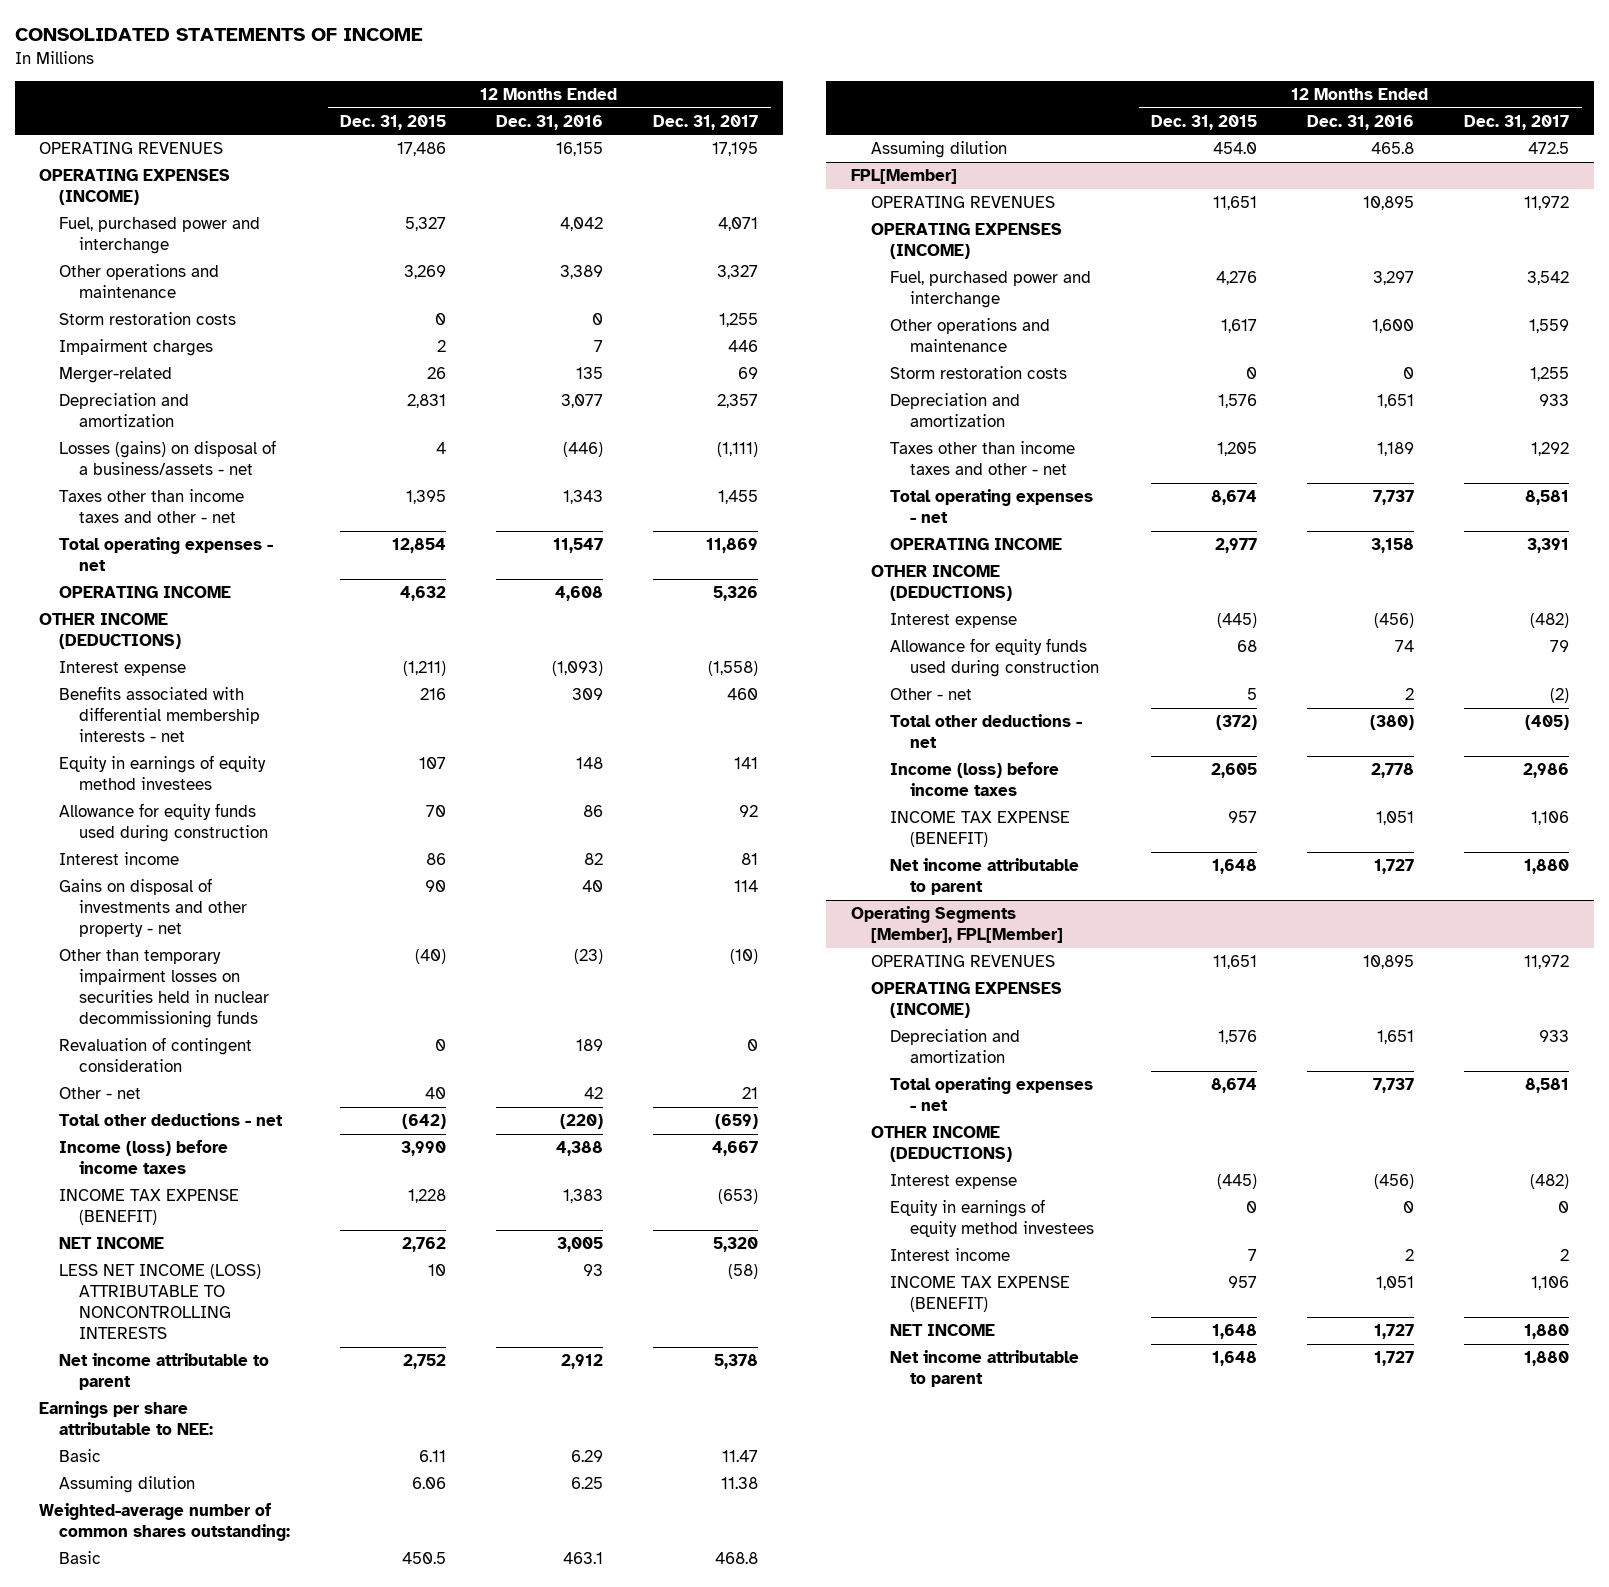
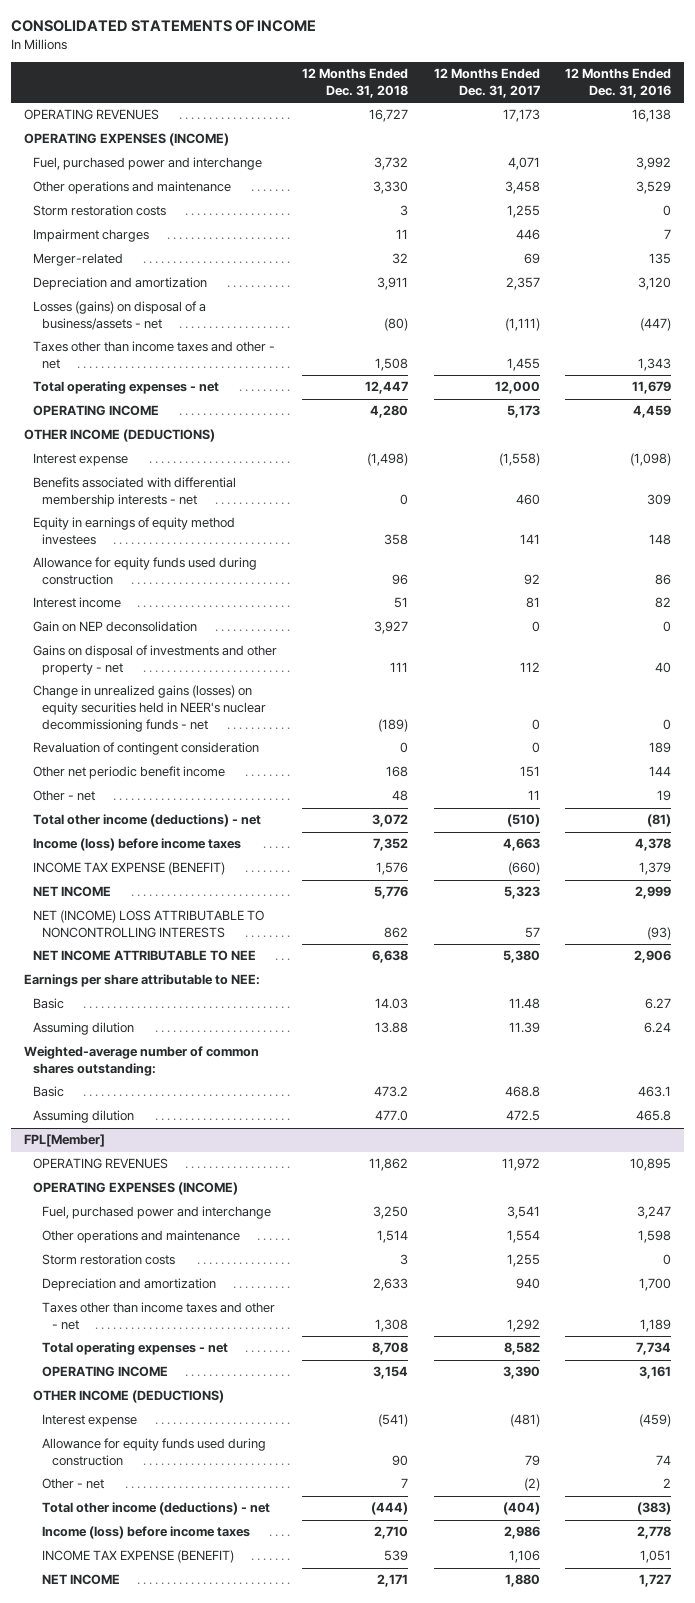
- | 12 Months Ended Dec. 31, 2015 | 12 Months Ended Dec. 31, 2016 | 12 Months Ended Dec. 31, 2017
+ | 12 Months Ended Dec. 31, 2018 | 12 Months Ended Dec. 31, 2017 | 12 Months Ended Dec. 31, 2016
- OPERATING REVENUES | 17,486 | 16,155 | 17,195
+ OPERATING REVENUES | 16,727 | 17,173 | 16,138
- Fuel, purchased power and interchange | 5,327 | 4,042 | 4,071
- Other operations and maintenance | 3,269 | 3,389 | 3,327
+ Fuel, purchased power and interchange | 3,732 | 4,071 | 3,992
+ Other operations and maintenance | 3,330 | 3,458 | 3,529
- Depreciation and amortization | 2,831 | 3,077 | 2,357
- Losses (gains) on disposal of a business/assets - net | 4 | (446) | (1,111)
+ Depreciation and amortization | 3,911 | 2,357 | 3,120
+ Losses (gains) on disposal of a business/assets - net | (80) | (1,111) | (447)
- Total operating expenses - net | 12,854 | 11,547 | 11,869
- OPERATING INCOME | 4,632 | 4,608 | 5,326
+ Total operating expenses - net | 12,447 | 12,000 | 11,679
+ OPERATING INCOME | 4,280 | 5,173 | 4,459
- Interest expense | (1,211) | (1,093) | (1,558)
+ Interest expense | (1,498) | (1,558) | (1,098)
- Gains on disposal of investments and other property - net | 90 | 40 | 114
- Other than temporary impairment losses on securities held in nuclear decommissioning funds | (40) | (23) | (10)
+ Gain on NEP deconsolidation | 3,927 | 0 | 0
+ Gains on disposal of investments and other property - net | 111 | 112 | 40
+ Change in unrealized gains (losses) on equity securities held in NEER's nuclear decommissioning funds - net | (189) | 0 | 0
- Other - net | 40 | 42 | 21
- Total other deductions - net | (642) | (220) | (659)
- Income (loss) before income taxes | 3,990 | 4,388 | 4,667
- INCOME TAX EXPENSE (BENEFIT) | 1,228 | 1,383 | (653)
- NET INCOME | 2,762 | 3,005 | 5,320
- LESS NET INCOME (LOSS) ATTRIBUTABLE TO NONCONTROLLING INTERESTS | 10 | 93 | (58)
- Net income attributable to parent | 2,752 | 2,912 | 5,378
+ Other net periodic benefit income | 168 | 151 | 144
+ Other - net | 48 | 11 | 19
+ Total other income (deductions) - net | 3,072 | (510) | (81)
+ Income (loss) before income taxes | 7,352 | 4,663 | 4,378
+ INCOME TAX EXPENSE (BENEFIT) | 1,576 | (660) | 1,379
+ NET INCOME | 5,776 | 5,323 | 2,999
+ NET (INCOME) LOSS ATTRIBUTABLE TO NONCONTROLLING INTERESTS | 862 | 57 | (93)
+ NET INCOME ATTRIBUTABLE TO NEE | 6,638 | 5,380 | 2,906
- Basic | 6.11 | 6.29 | 11.47
- Assuming dilution | 6.06 | 6.25 | 11.38
+ Basic | 14.03 | 11.48 | 6.27
+ Assuming dilution | 13.88 | 11.39 | 6.24
@ FPL[Member]
- Fuel, purchased power and interchange | 4,276 | 3,297 | 3,542
- Other operations and maintenance | 1,617 | 1,600 | 1,559
+ Fuel, purchased power and interchange | 3,250 | 3,541 | 3,247
+ Other operations and maintenance | 1,514 | 1,554 | 1,598
- Depreciation and amortization | 1,576 | 1,651 | 933
+ Depreciation and amortization | 2,633 | 940 | 1,700
- Total operating expenses - net | 8,674 | 7,737 | 8,581
- OPERATING INCOME | 2,977 | 3,158 | 3,391
+ Total operating expenses - net | 8,708 | 8,582 | 7,734
+ OPERATING INCOME | 3,154 | 3,390 | 3,161
- Interest expense | (445) | (456) | (482)
+ Interest expense | (541) | (481) | (459)
- Total other deductions - net | (372) | (380) | (405)
+ Total other income (deductions) - net | (444) | (404) | (383)
- Net income attributable to parent | 1,648 | 1,727 | 1,880
- Operating Segments [Member], FPL[Member]
- OPERATING REVENUES | 11,651 | 10,895 | 11,972
- OPERATING EXPENSES (INCOME)
- Depreciation and amortization | 1,576 | 1,651 | 933
- Total operating expenses - net | 8,674 | 7,737 | 8,581
- OTHER INCOME (DEDUCTIONS)
- Interest expense | (445) | (456) | (482)
- Equity in earnings of equity method investees | 0 | 0 | 0
- Interest income | 7 | 2 | 2
- INCOME TAX EXPENSE (BENEFIT) | 957 | 1,051 | 1,106
- Net income attributable to parent | 1,648 | 1,727 | 1,880

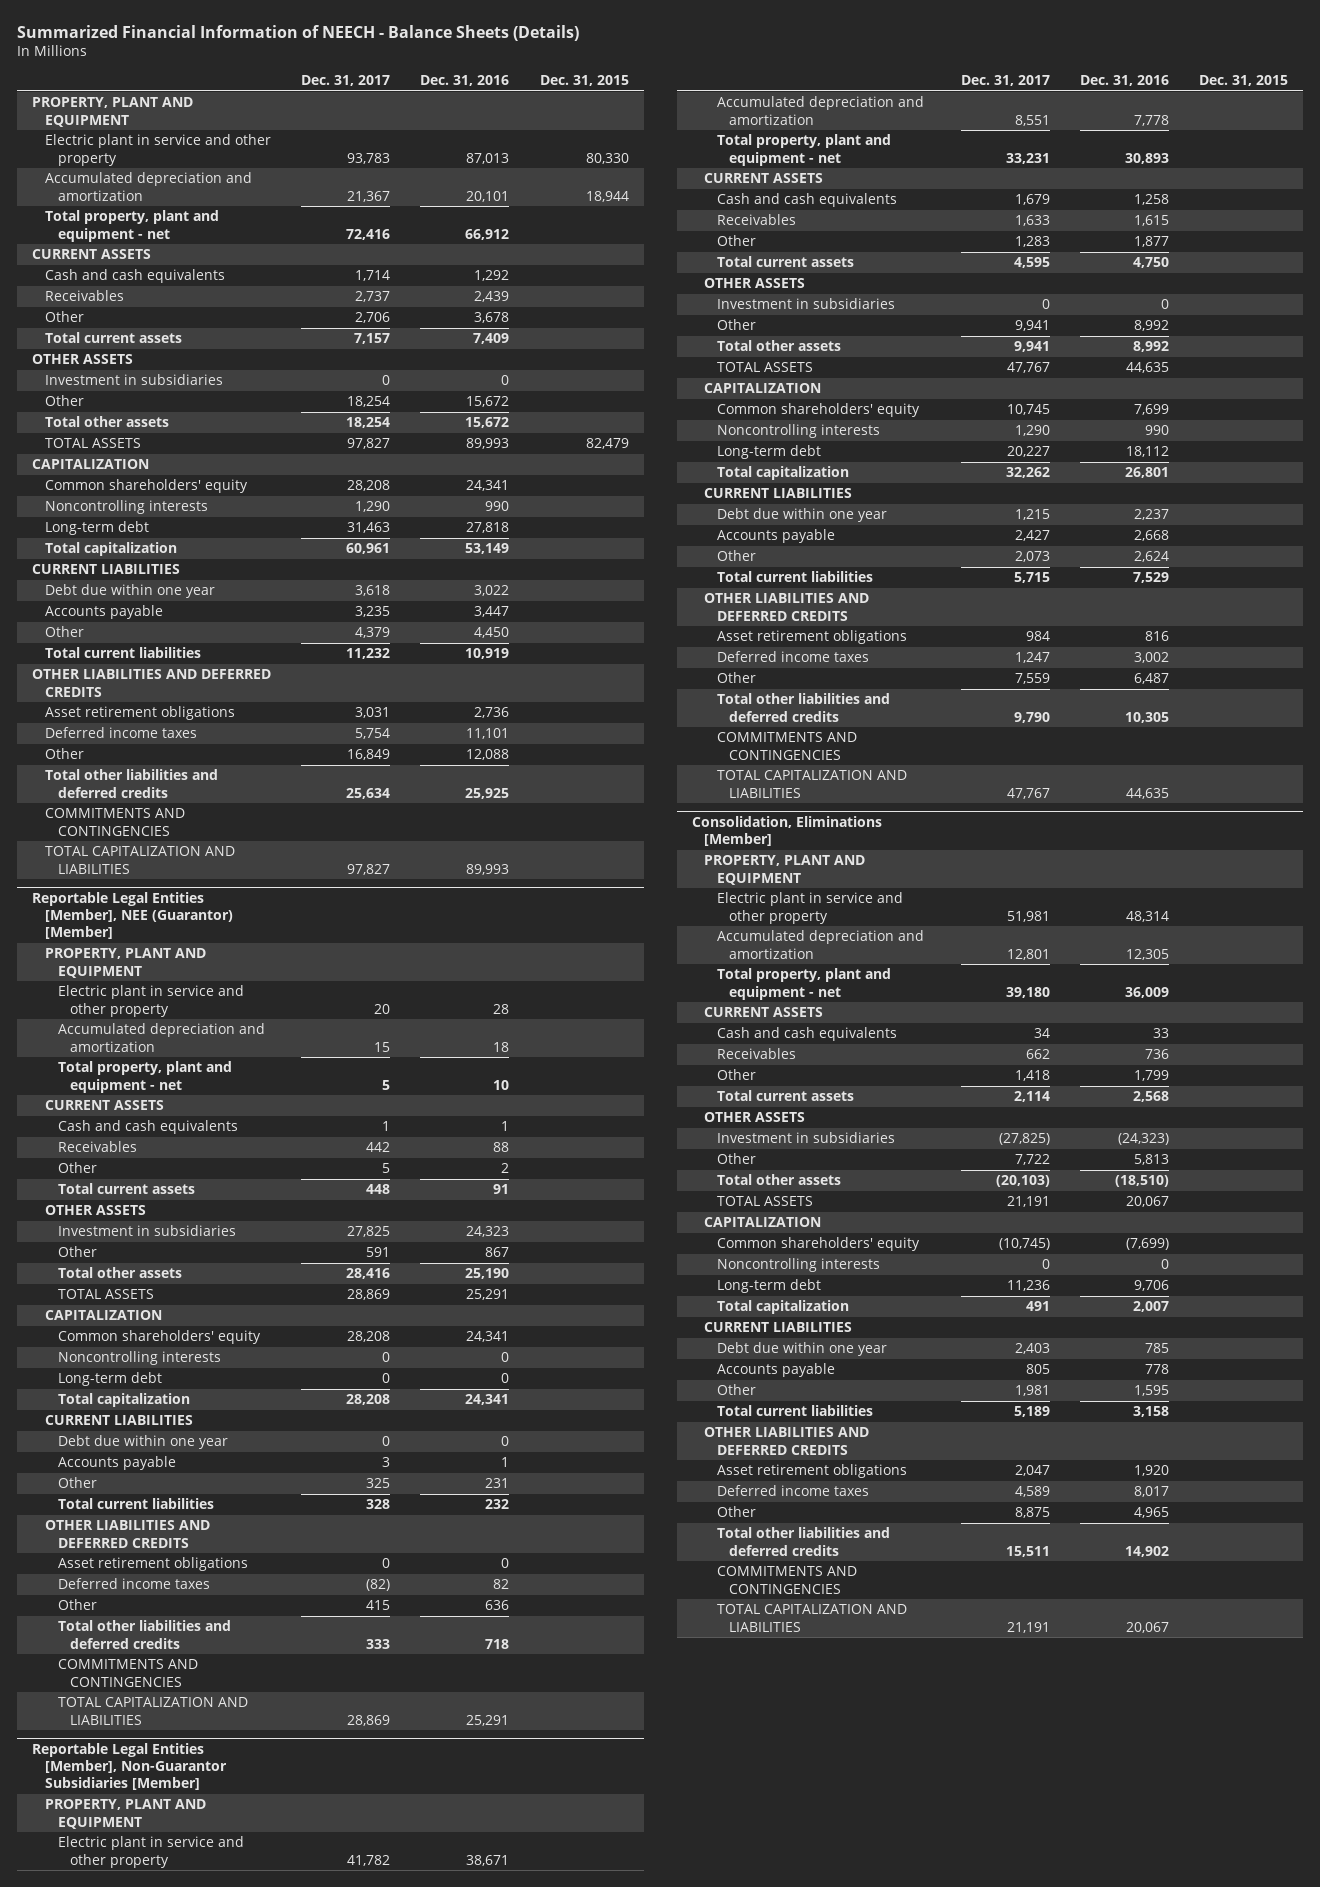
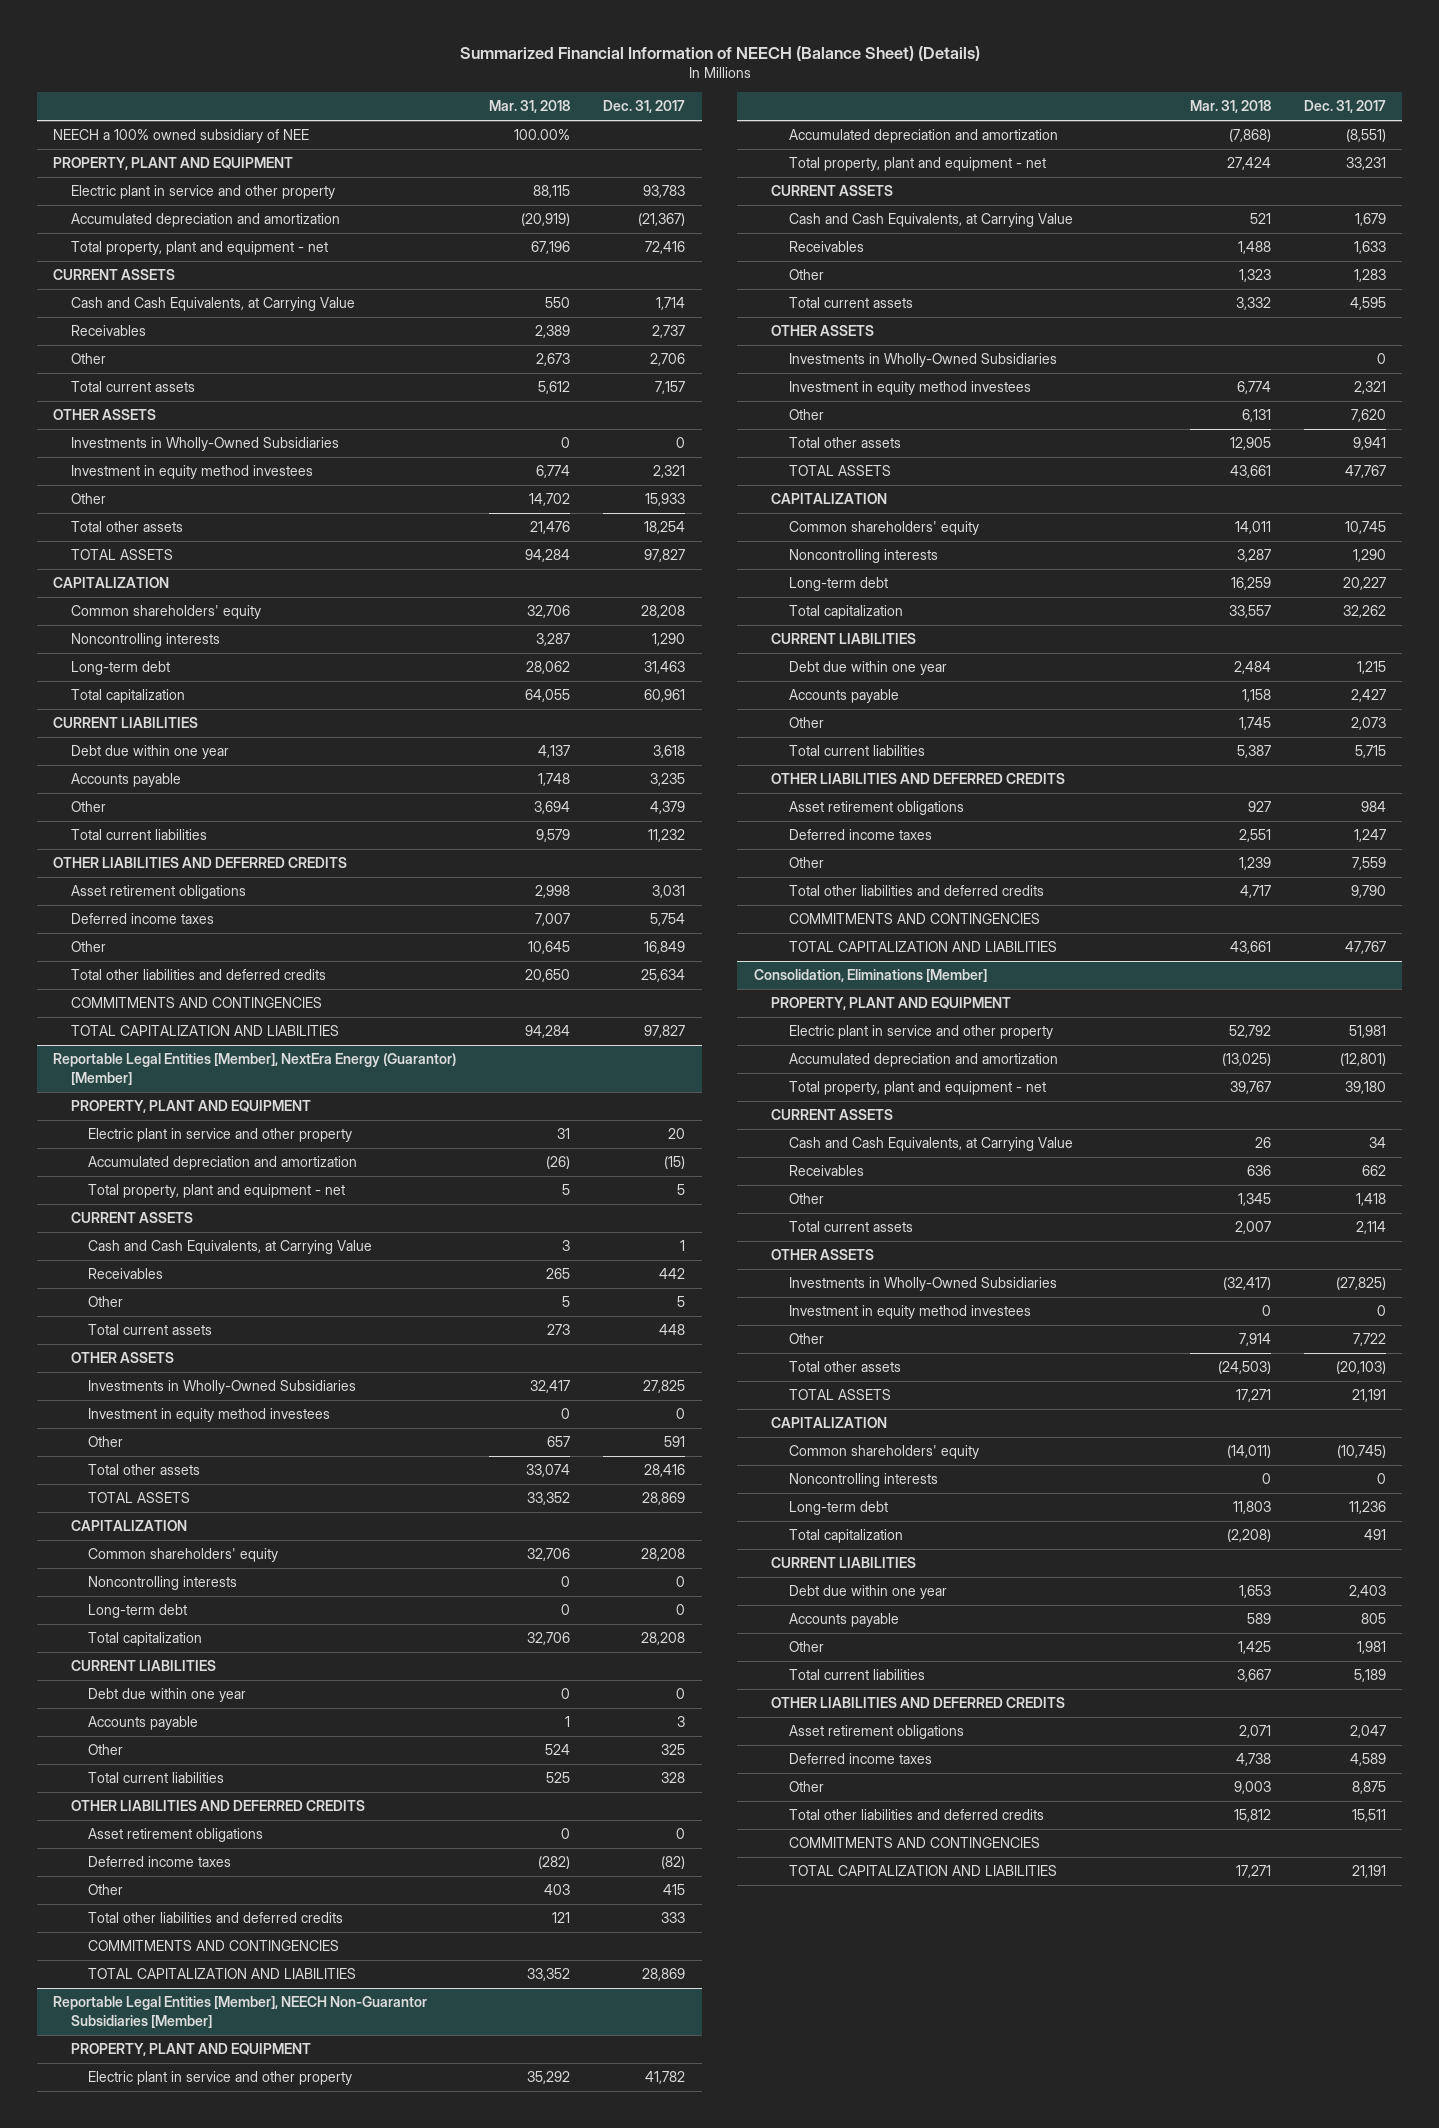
- Summarized Financial Information of NEECH - Balance Sheets (Details)
+ Summarized Financial Information of NEECH (Balance Sheet) (Details)
- | Dec. 31, 2017 | Dec. 31, 2016 | Dec. 31, 2015
+ | Mar. 31, 2018 | Dec. 31, 2017
+ NEECH a 100% owned subsidiary of NEE | 100.00% |
- Accumulated depreciation and amortization | 21,367 | 20,101 | 18,944
+ Accumulated depreciation and amortization | (20,919) | (21,367)
- Cash and cash equivalents | 1,714 | 1,292 |
+ Cash and Cash Equivalents, at Carrying Value | 550 | 1,714
- Investment in subsidiaries | 0 | 0 |
- Other | 18,254 | 15,672 |
+ Investments in Wholly-Owned Subsidiaries | 0 | 0
+ Investment in equity method investees | 6,774 | 2,321
+ Other | 14,702 | 15,933
- Reportable Legal Entities [Member], NEE (Guarantor) [Member]
+ Reportable Legal Entities [Member], NextEra Energy (Guarantor) [Member]
- Accumulated depreciation and amortization | 15 | 18 |
+ Accumulated depreciation and amortization | (26) | (15)
- Cash and cash equivalents | 1 | 1 |
+ Cash and Cash Equivalents, at Carrying Value | 3 | 1
- Investment in subsidiaries | 27,825 | 24,323 |
+ Investments in Wholly-Owned Subsidiaries | 32,417 | 27,825
+ Investment in equity method investees | 0 | 0
- Reportable Legal Entities [Member], Non-Guarantor Subsidiaries [Member]
+ Reportable Legal Entities [Member], NEECH Non-Guarantor Subsidiaries [Member]
- Accumulated depreciation and amortization | 8,551 | 7,778 |
+ Accumulated depreciation and amortization | (7,868) | (8,551)
- Cash and cash equivalents | 1,679 | 1,258 |
+ Cash and Cash Equivalents, at Carrying Value | 521 | 1,679
- Investment in subsidiaries | 0 | 0 |
- Other | 9,941 | 8,992 |
+ Investments in Wholly-Owned Subsidiaries | | 0
+ Investment in equity method investees | 6,774 | 2,321
+ Other | 6,131 | 7,620
@ Consolidation, Eliminations [Member]
- Accumulated depreciation and amortization | 12,801 | 12,305 |
+ Accumulated depreciation and amortization | (13,025) | (12,801)
- Cash and cash equivalents | 34 | 33 |
+ Cash and Cash Equivalents, at Carrying Value | 26 | 34
- Investment in subsidiaries | (27,825) | (24,323) |
+ Investments in Wholly-Owned Subsidiaries | (32,417) | (27,825)
+ Investment in equity method investees | 0 | 0

